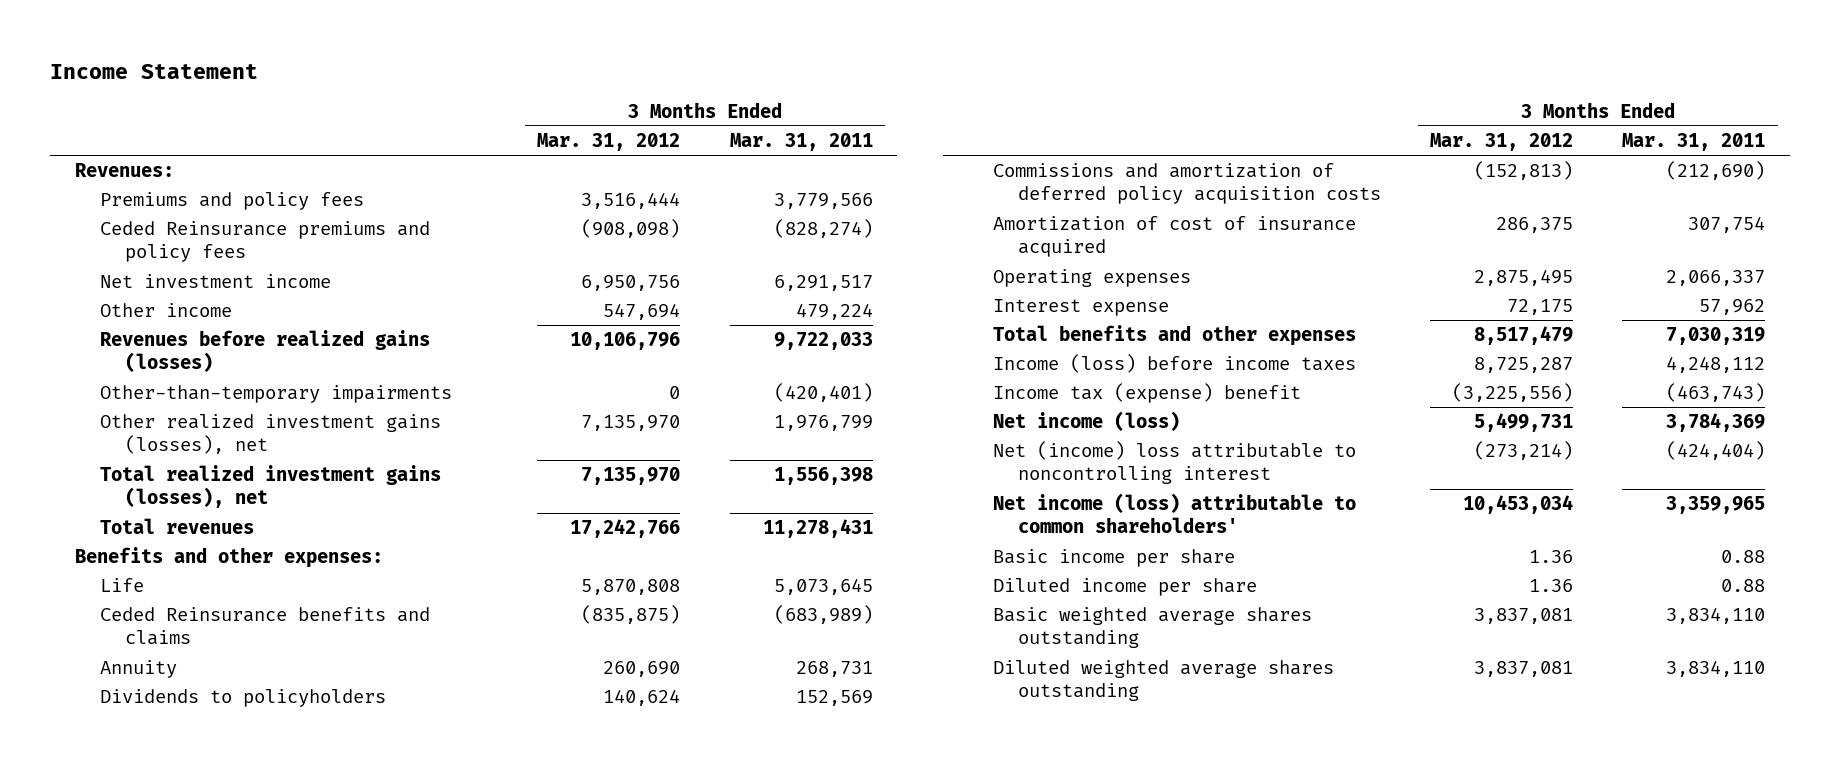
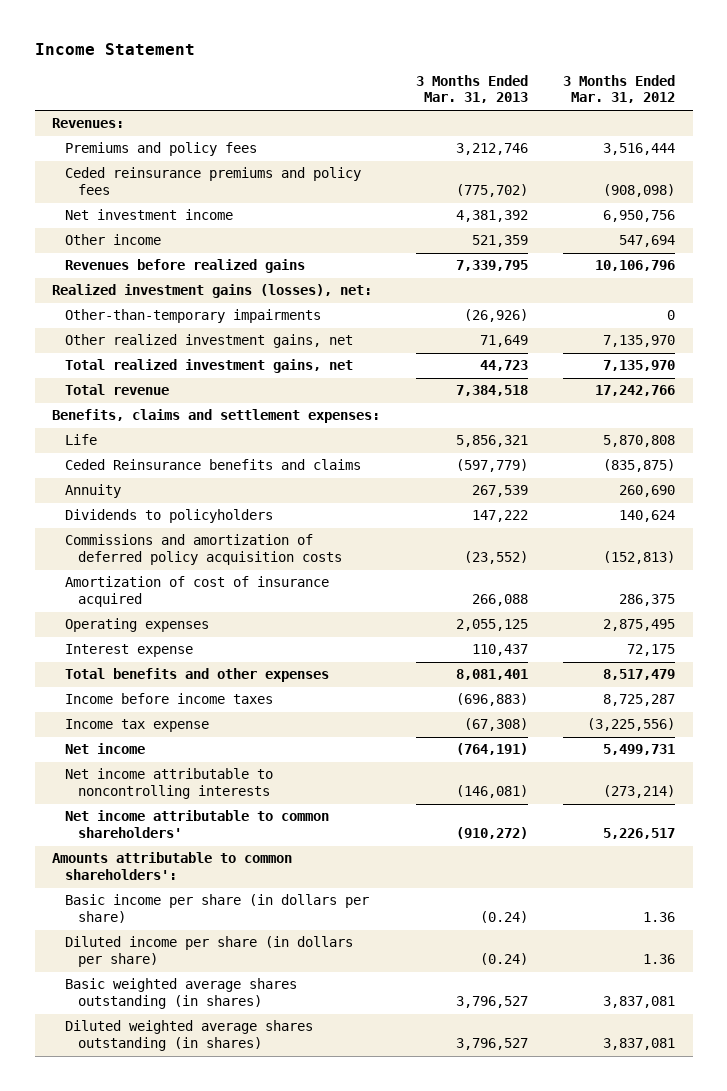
- | 3 Months Ended Mar. 31, 2012 | 3 Months Ended Mar. 31, 2011
+ | 3 Months Ended Mar. 31, 2013 | 3 Months Ended Mar. 31, 2012
- Ceded Reinsurance premiums and policy fees | (908,098) | (828,274)
+ Ceded reinsurance premiums and policy fees | (775,702) | (908,098)
- Revenues before realized gains (losses) | 10,106,796 | 9,722,033
+ Revenues before realized gains | 7,339,795 | 10,106,796
+ Realized investment gains (losses), net:
- Other realized investment gains (losses), net | 7,135,970 | 1,976,799
- Total realized investment gains (losses), net | 7,135,970 | 1,556,398
- Total revenues | 17,242,766 | 11,278,431
- Benefits and other expenses:
+ Other realized investment gains, net | 71,649 | 7,135,970
+ Total realized investment gains, net | 44,723 | 7,135,970
+ Total revenue | 7,384,518 | 17,242,766
+ Benefits, claims and settlement expenses:
- Income (loss) before income taxes | 8,725,287 | 4,248,112
- Income tax (expense) benefit | (3,225,556) | (463,743)
- Net income (loss) | 5,499,731 | 3,784,369
- Net (income) loss attributable to noncontrolling interest | (273,214) | (424,404)
- Net income (loss) attributable to common shareholders' | 10,453,034 | 3,359,965
- Basic income per share | 1.36 | 0.88
- Diluted income per share | 1.36 | 0.88
- Basic weighted average shares outstanding | 3,837,081 | 3,834,110
- Diluted weighted average shares outstanding | 3,837,081 | 3,834,110
+ Income before income taxes | (696,883) | 8,725,287
+ Income tax expense | (67,308) | (3,225,556)
+ Net income | (764,191) | 5,499,731
+ Net income attributable to noncontrolling interests | (146,081) | (273,214)
+ Net income attributable to common shareholders' | (910,272) | 5,226,517
+ Amounts attributable to common shareholders':
+ Basic income per share (in dollars per share) | (0.24) | 1.36
+ Diluted income per share (in dollars per share) | (0.24) | 1.36
+ Basic weighted average shares outstanding (in shares) | 3,796,527 | 3,837,081
+ Diluted weighted average shares outstanding (in shares) | 3,796,527 | 3,837,081

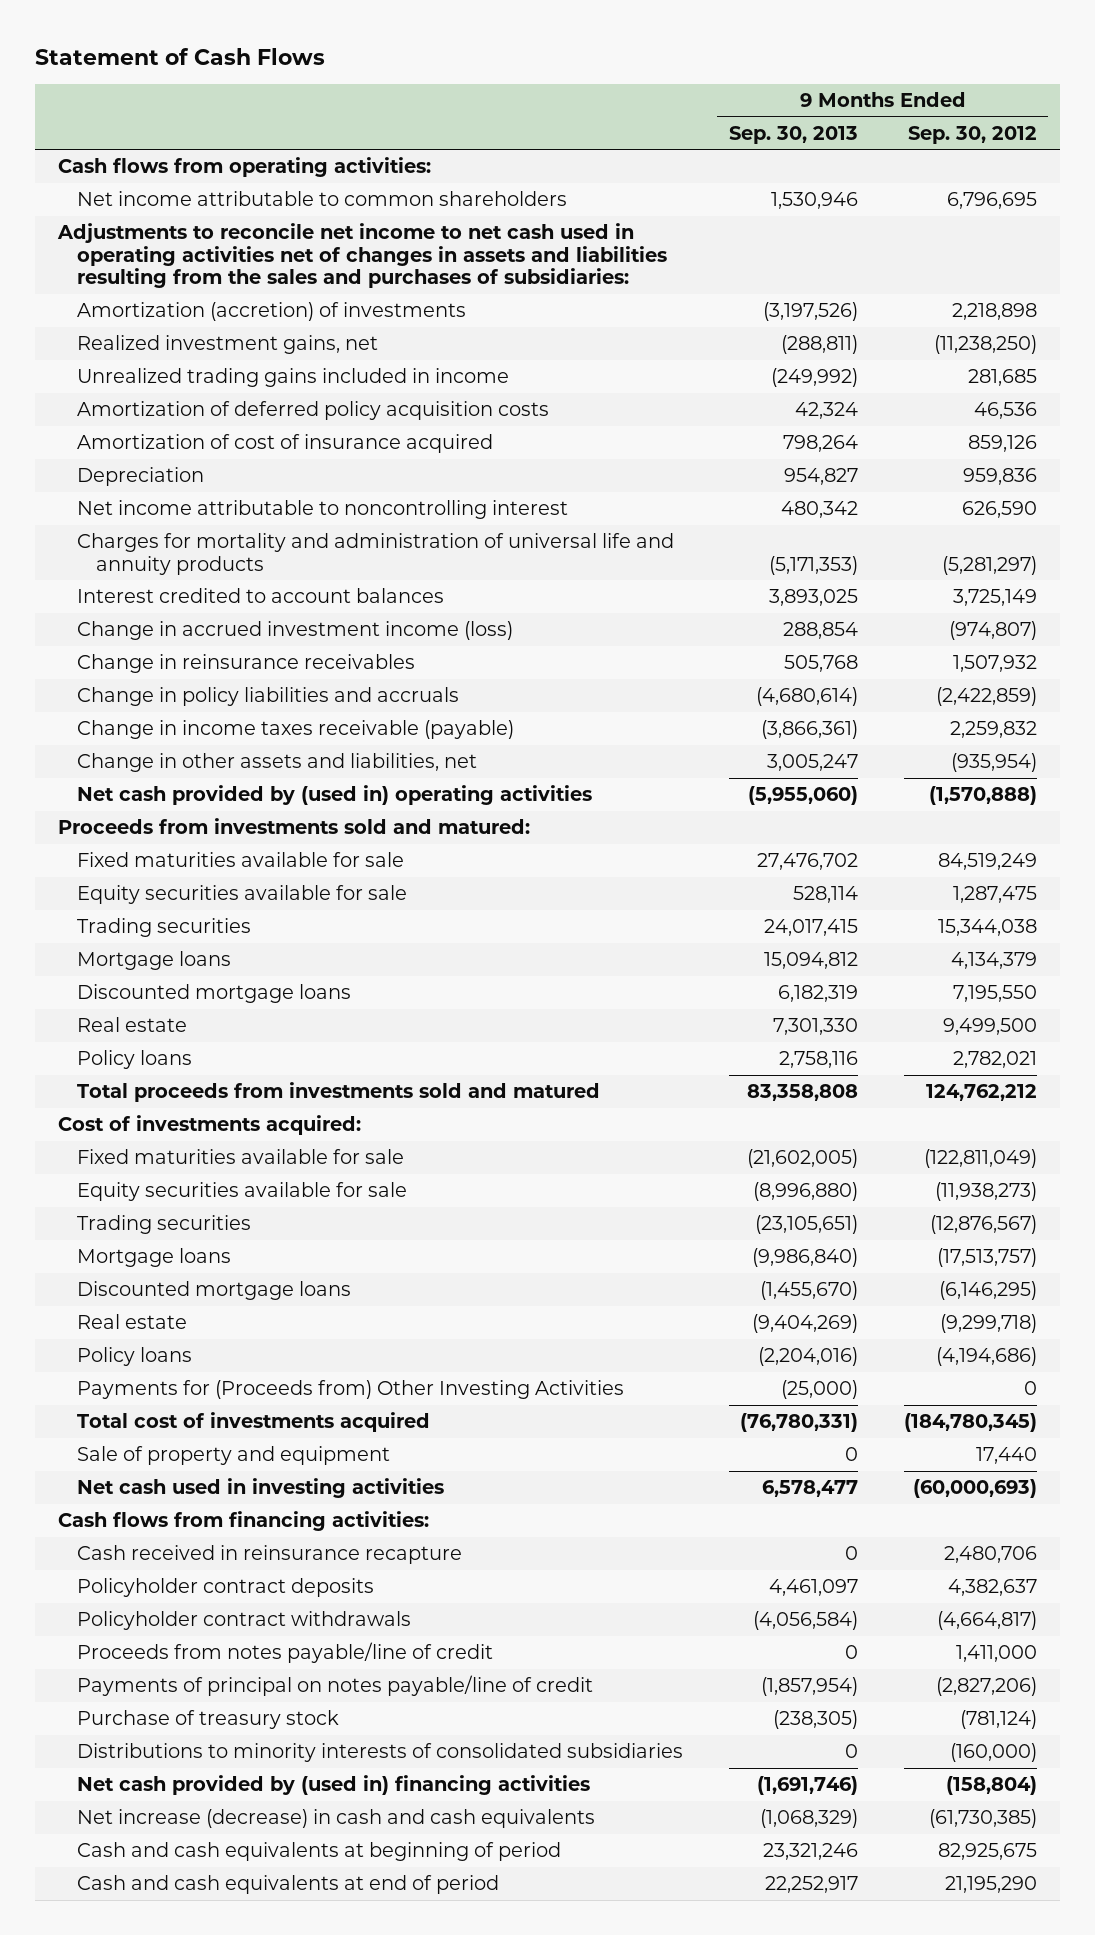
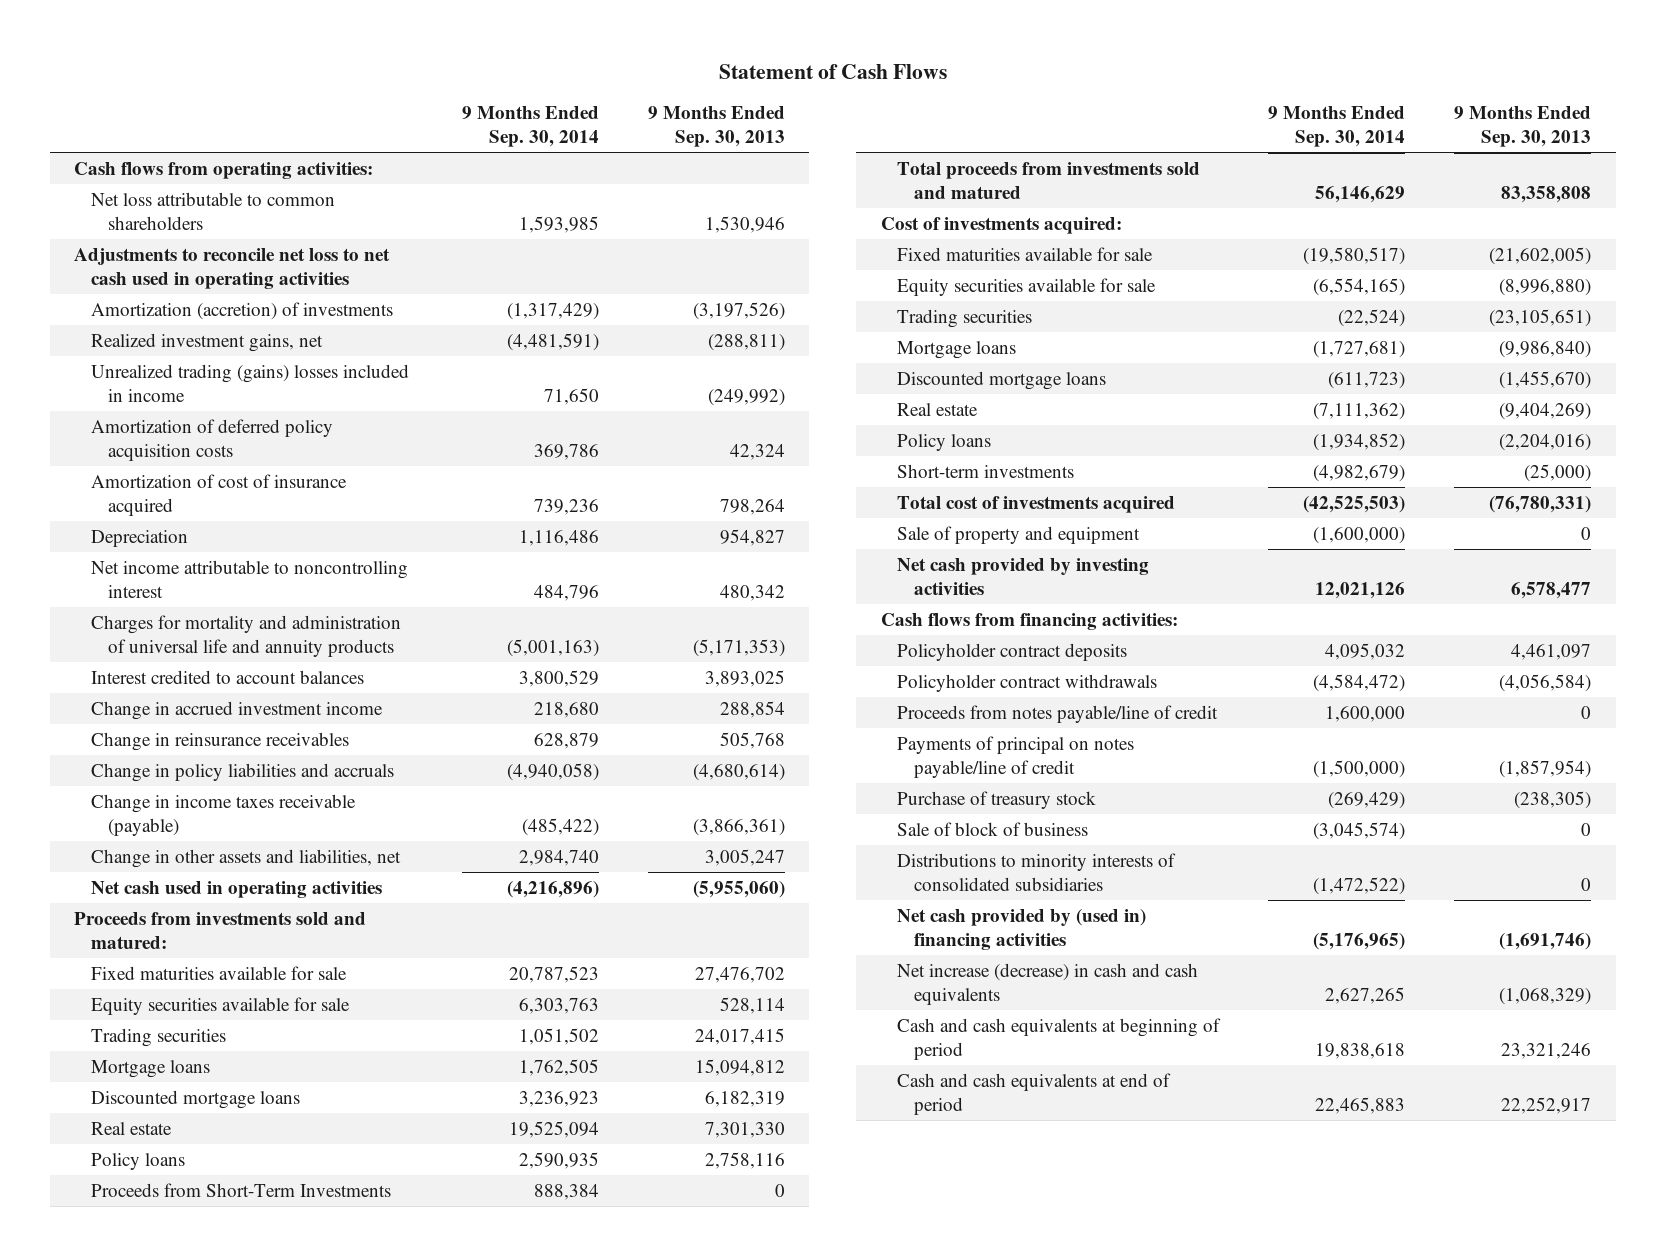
- | 9 Months Ended Sep. 30, 2013 | 9 Months Ended Sep. 30, 2012
+ | 9 Months Ended Sep. 30, 2014 | 9 Months Ended Sep. 30, 2013
- Net income attributable to common shareholders | 1,530,946 | 6,796,695
- Adjustments to reconcile net income to net cash used in operating activities net of changes in assets and liabilities resulting from the sales and purchases of subsidiaries:
+ Net loss attributable to common shareholders | 1,593,985 | 1,530,946
+ Adjustments to reconcile net loss to net cash used in operating activities
- Unrealized trading gains included in income | (249,992) | 281,685
+ Unrealized trading (gains) losses included in income | 71,650 | (249,992)
- Change in accrued investment income (loss) | 288,854 | (974,807)
+ Change in accrued investment income | 218,680 | 288,854
- Net cash provided by (used in) operating activities | (5,955,060) | (1,570,888)
+ Net cash used in operating activities | (4,216,896) | (5,955,060)
+ Proceeds from Short-Term Investments | 888,384 | 0
- Payments for (Proceeds from) Other Investing Activities | (25,000) | 0
+ Short-term investments | (4,982,679) | (25,000)
- Net cash used in investing activities | 6,578,477 | (60,000,693)
+ Net cash provided by investing activities | 12,021,126 | 6,578,477
- Cash received in reinsurance recapture | 0 | 2,480,706
+ Sale of block of business | (3,045,574) | 0

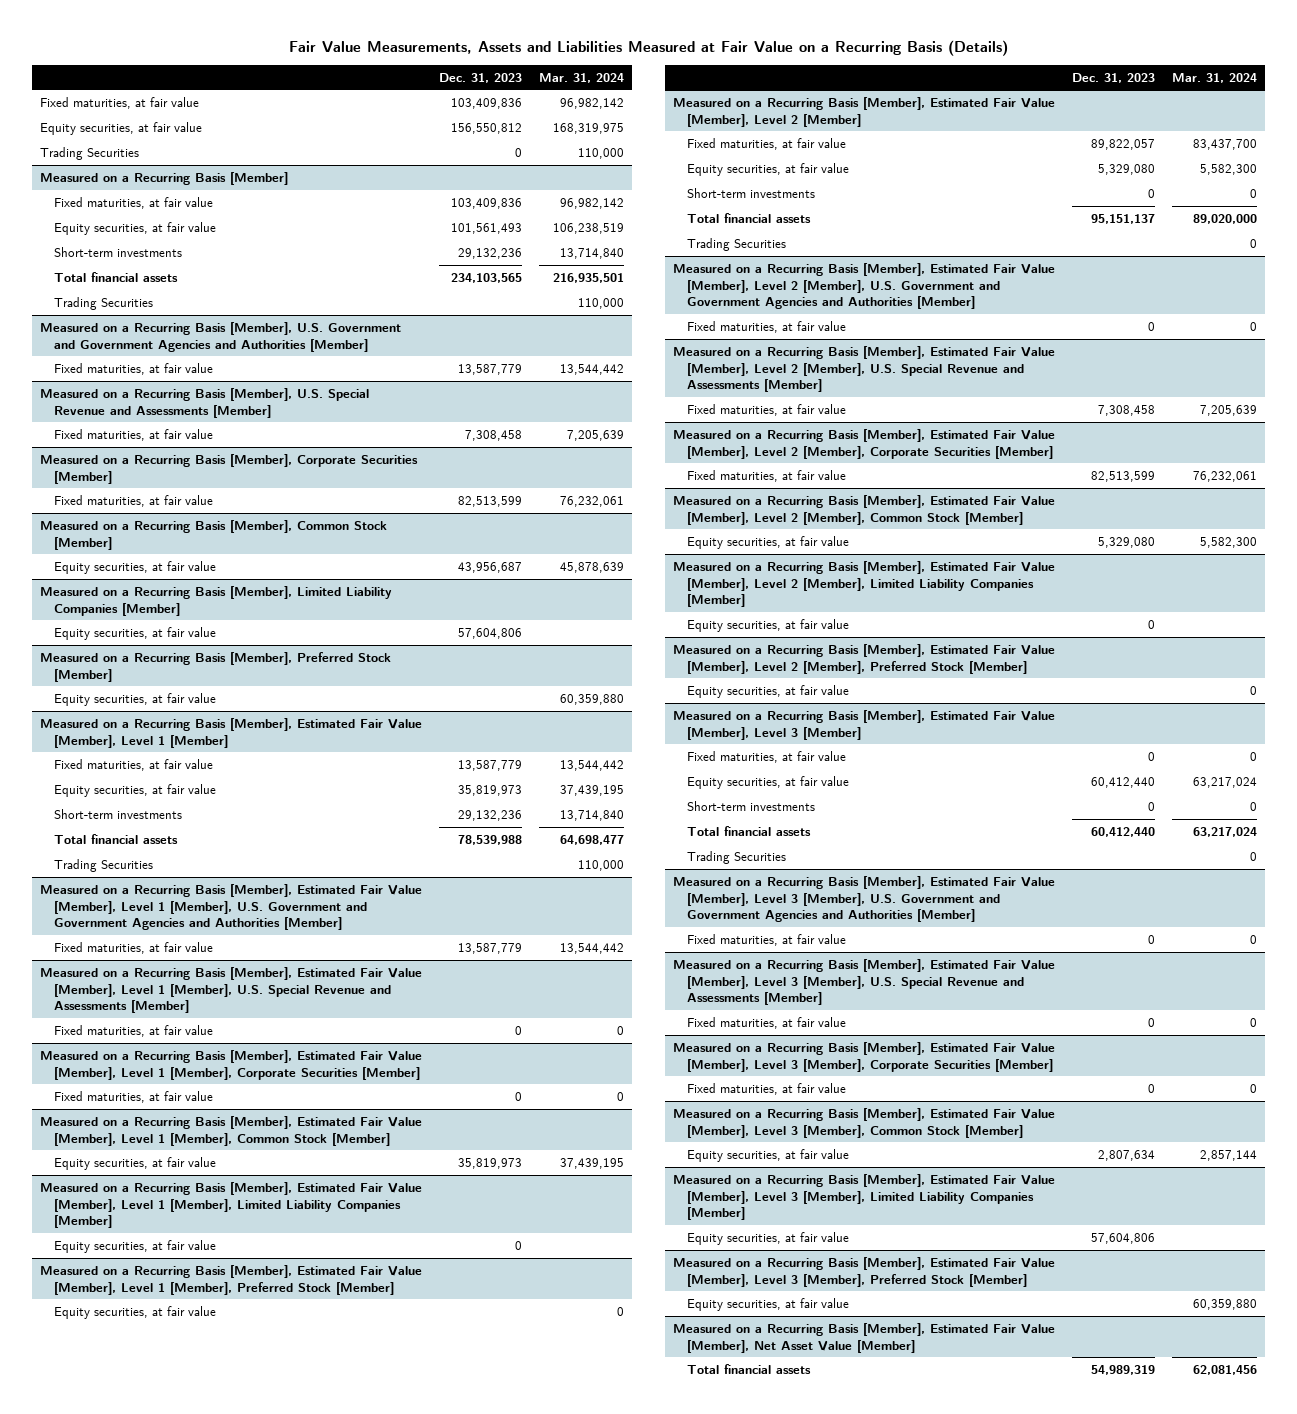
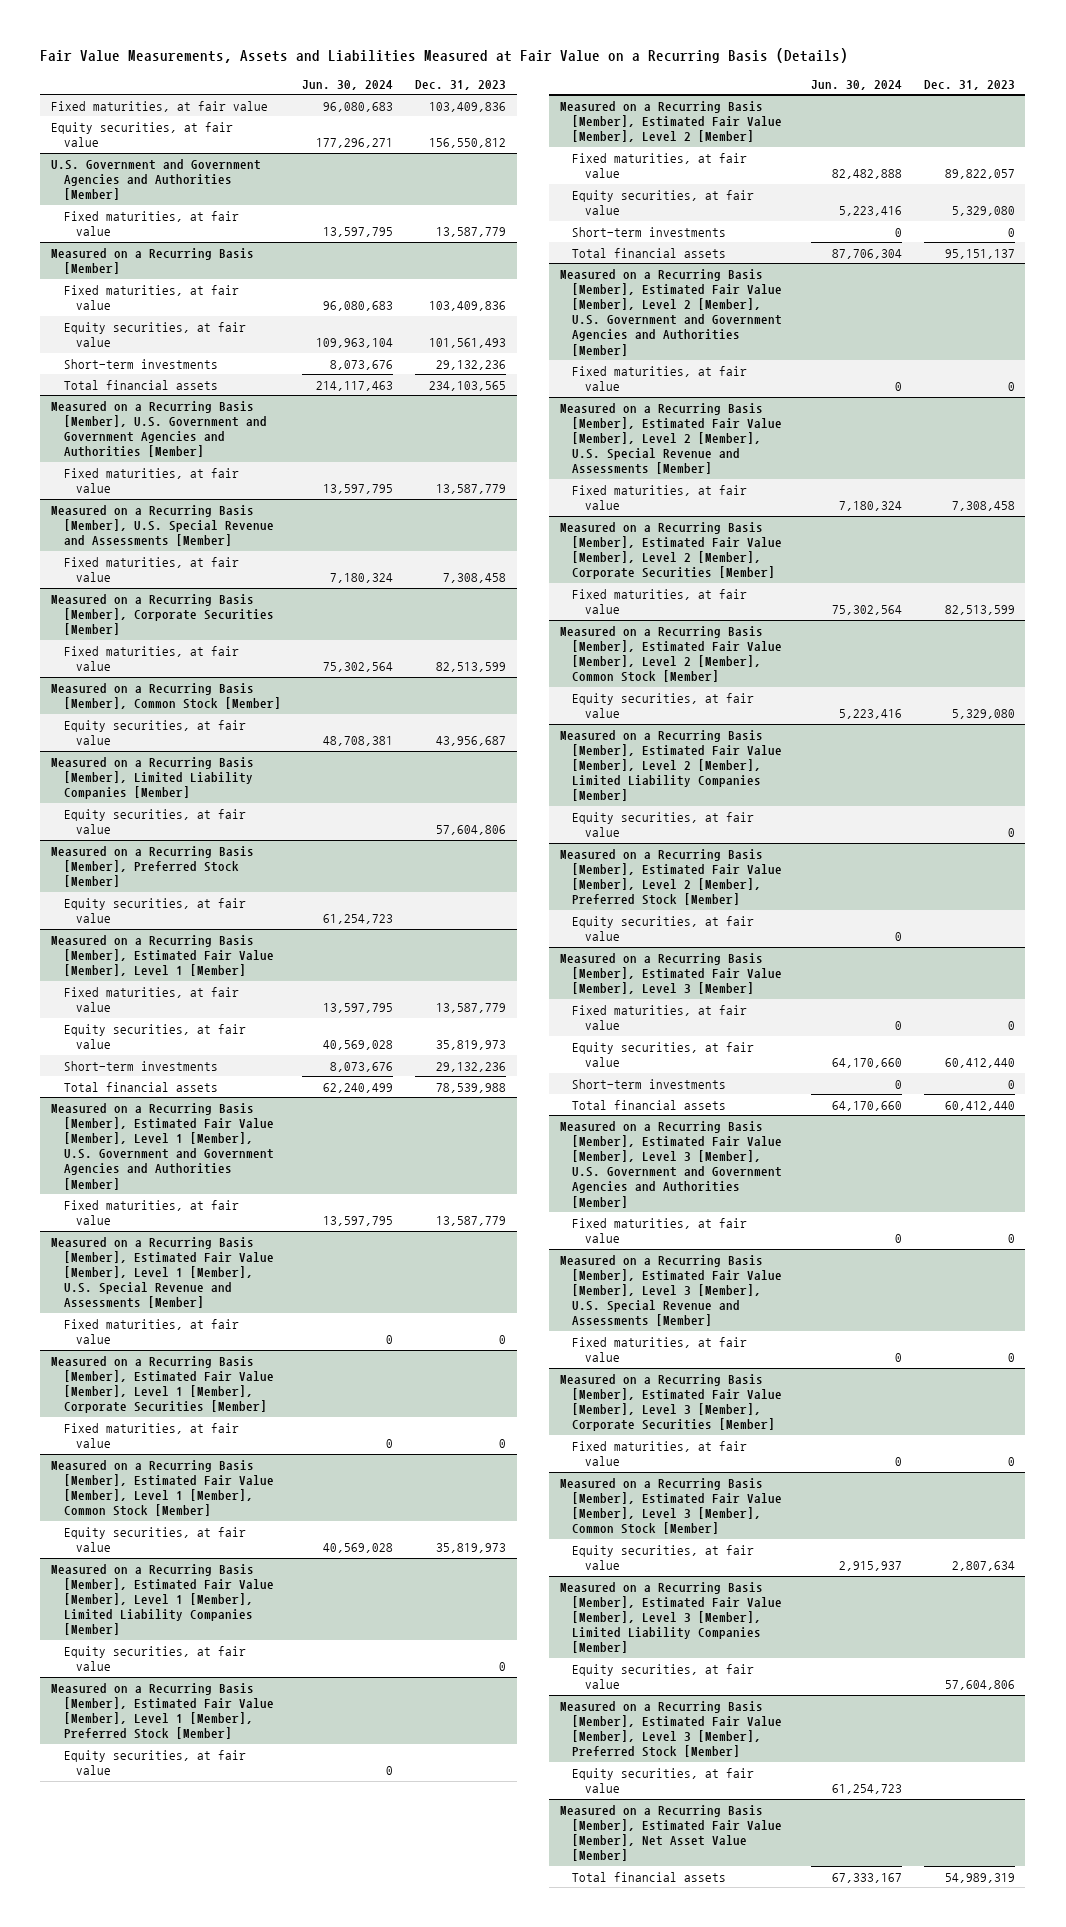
- | Dec. 31, 2023 | Mar. 31, 2024
+ | Jun. 30, 2024 | Dec. 31, 2023
- Trading Securities | 0 | 110,000
+ U.S. Government and Government Agencies and Authorities [Member]
+ Fixed maturities, at fair value | 13,597,795 | 13,587,779
@ Measured on a Recurring Basis [Member]
- Trading Securities | | 110,000
@ Measured on a Recurring Basis [Member], Estimated Fair Value [Member], Level 1 [Member]
- Trading Securities | | 110,000
@ Measured on a Recurring Basis [Member], Estimated Fair Value [Member], Level 2 [Member]
- Trading Securities | | 0
@ Measured on a Recurring Basis [Member], Estimated Fair Value [Member], Level 3 [Member]
- Trading Securities | | 0

